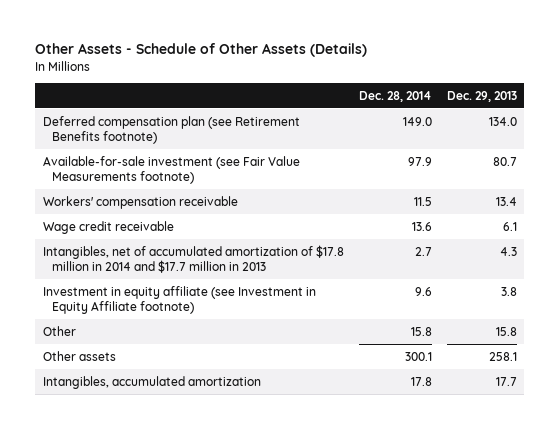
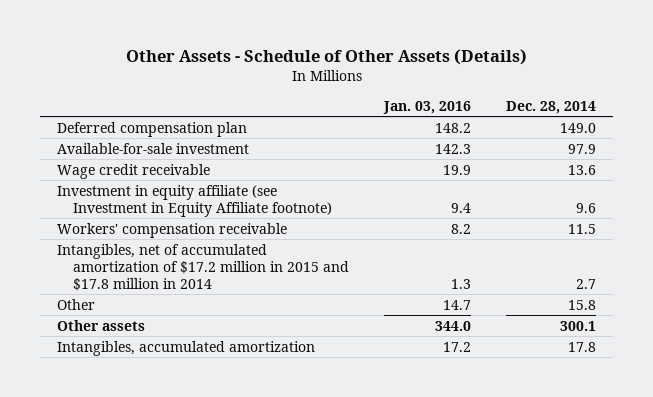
- | Dec. 28, 2014 | Dec. 29, 2013
+ | Jan. 03, 2016 | Dec. 28, 2014
- Deferred compensation plan (see Retirement Benefits footnote) | 149.0 | 134.0
- Available-for-sale investment (see Fair Value Measurements footnote) | 97.9 | 80.7
+ Deferred compensation plan | 148.2 | 149.0
+ Available-for-sale investment | 142.3 | 97.9
- Intangibles, net of accumulated amortization of $17.8 million in 2014 and $17.7 million in 2013 | 2.7 | 4.3
moved down: Workers' compensation receivable | 8.2 | 11.5
+ Intangibles, net of accumulated amortization of $17.2 million in 2015 and $17.8 million in 2014 | 1.3 | 2.7

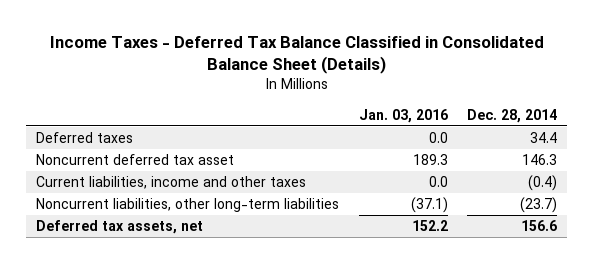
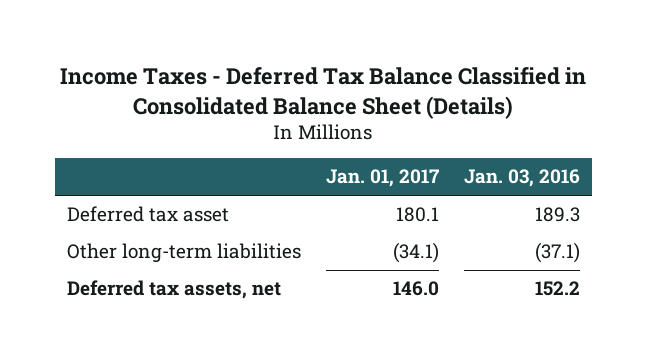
- | Jan. 03, 2016 | Dec. 28, 2014
+ | Jan. 01, 2017 | Jan. 03, 2016
- Deferred taxes | 0.0 | 34.4
- Noncurrent deferred tax asset | 189.3 | 146.3
- Current liabilities, income and other taxes | 0.0 | (0.4)
- Noncurrent liabilities, other long-term liabilities | (37.1) | (23.7)
+ Deferred tax asset | 180.1 | 189.3
+ Other long-term liabilities | (34.1) | (37.1)

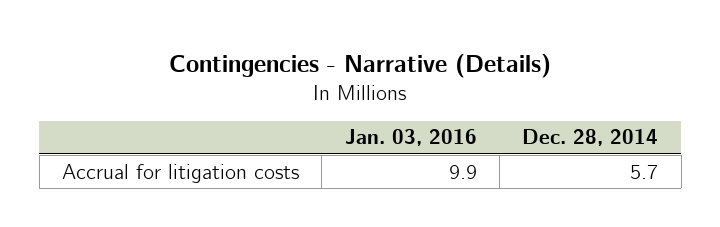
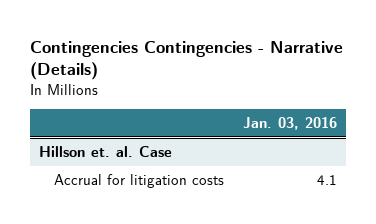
- Contingencies - Narrative (Details)
+ Contingencies Contingencies - Narrative (Details)
- | Jan. 03, 2016 | Dec. 28, 2014
+ | Jan. 03, 2016
- Accrual for litigation costs | 9.9 | 5.7
+ Hillson et. al. Case
+ Accrual for litigation costs | 4.1

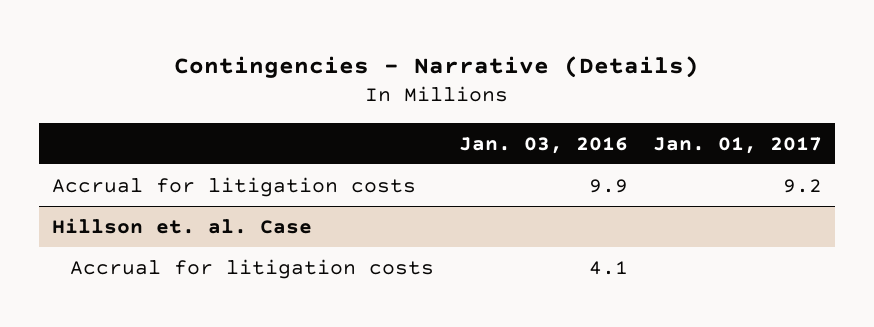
- Contingencies Contingencies - Narrative (Details)
+ Contingencies - Narrative (Details)
- | Jan. 03, 2016
+ | Jan. 03, 2016 | Jan. 01, 2017
+ Accrual for litigation costs | 9.9 | 9.2

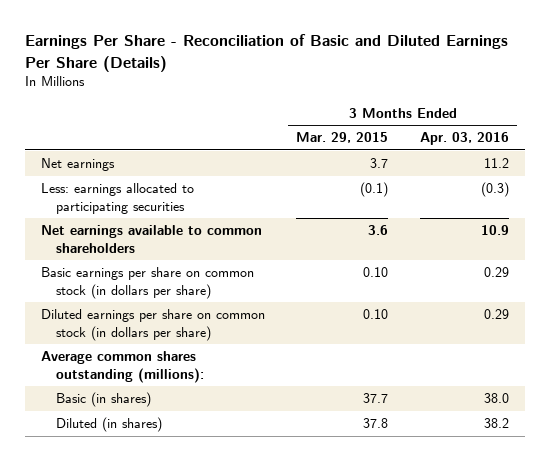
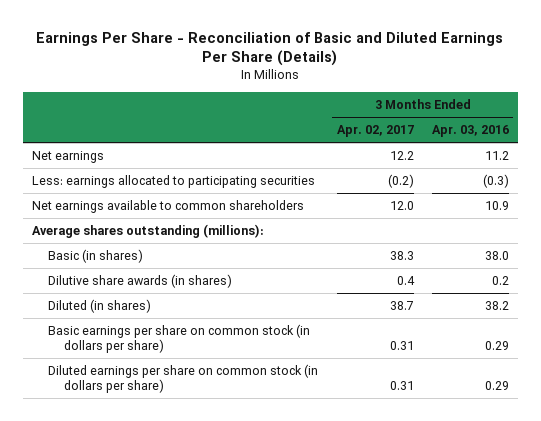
- | 3 Months Ended Mar. 29, 2015 | 3 Months Ended Apr. 03, 2016
+ | 3 Months Ended Apr. 02, 2017 | 3 Months Ended Apr. 03, 2016
- Average common shares outstanding (millions):
+ Average shares outstanding (millions):
+ Dilutive share awards (in shares) | 0.4 | 0.2
moved down: Basic earnings per share on common stock (in dollars per share) | 0.31 | 0.29
moved down: Diluted earnings per share on common stock (in dollars per share) | 0.31 | 0.29

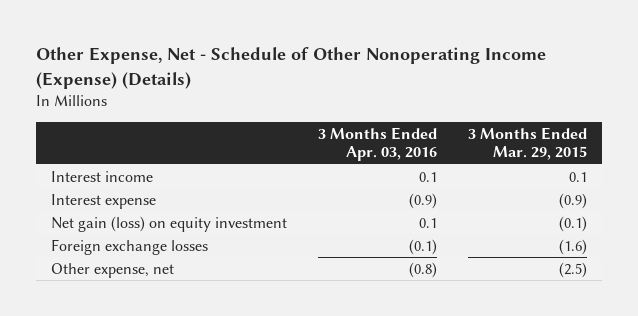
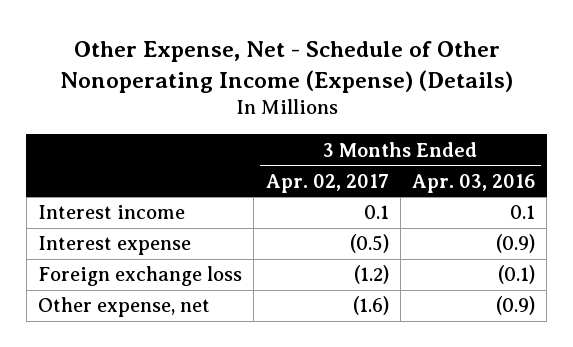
- | 3 Months Ended Apr. 03, 2016 | 3 Months Ended Mar. 29, 2015
+ | 3 Months Ended Apr. 02, 2017 | 3 Months Ended Apr. 03, 2016
- Net gain (loss) on equity investment | 0.1 | (0.1)
- Foreign exchange losses | (0.1) | (1.6)
- Other expense, net | (0.8) | (2.5)
+ Foreign exchange loss | (1.2) | (0.1)
+ Other expense, net | (1.6) | (0.9)

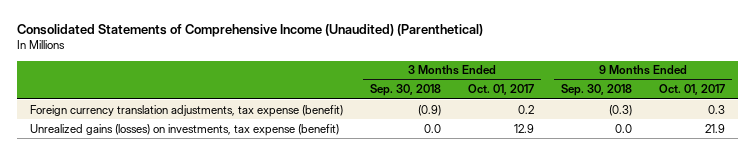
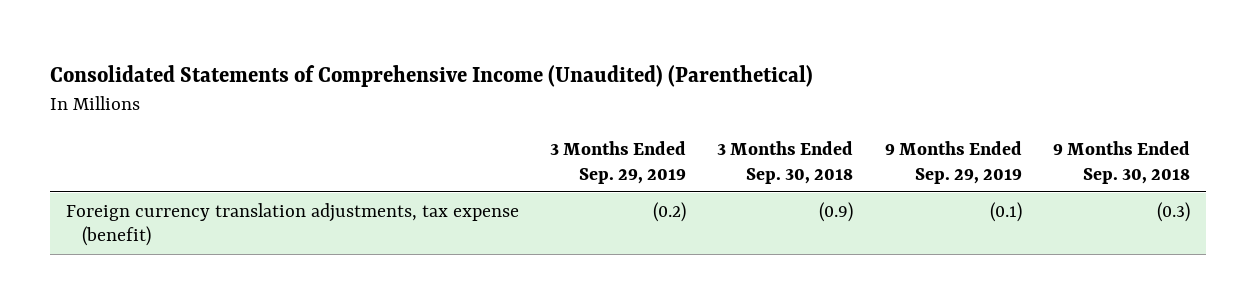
- | 3 Months Ended Sep. 30, 2018 | 3 Months Ended Oct. 01, 2017 | 9 Months Ended Sep. 30, 2018 | 9 Months Ended Oct. 01, 2017
+ | 3 Months Ended Sep. 29, 2019 | 3 Months Ended Sep. 30, 2018 | 9 Months Ended Sep. 29, 2019 | 9 Months Ended Sep. 30, 2018
- Unrealized gains (losses) on investments, tax expense (benefit) | 0.0 | 12.9 | 0.0 | 21.9

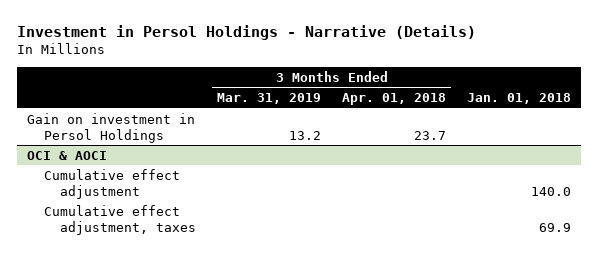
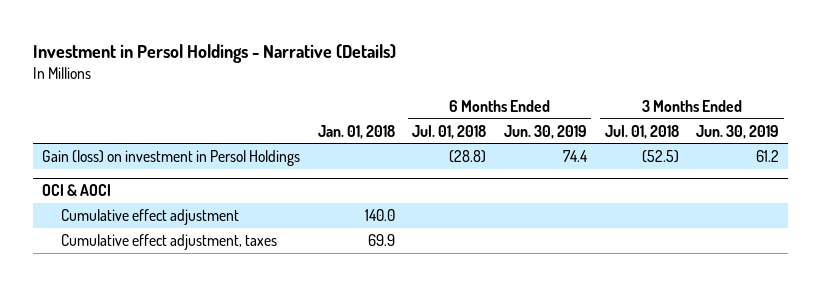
- | 3 Months Ended Mar. 31, 2019 | 3 Months Ended Apr. 01, 2018 | Jan. 01, 2018
+ | Jan. 01, 2018 | 6 Months Ended Jul. 01, 2018 | 6 Months Ended Jun. 30, 2019 | 3 Months Ended Jul. 01, 2018 | 3 Months Ended Jun. 30, 2019
- Gain on investment in Persol Holdings | 13.2 | 23.7 |
+ Gain (loss) on investment in Persol Holdings | | (28.8) | 74.4 | (52.5) | 61.2

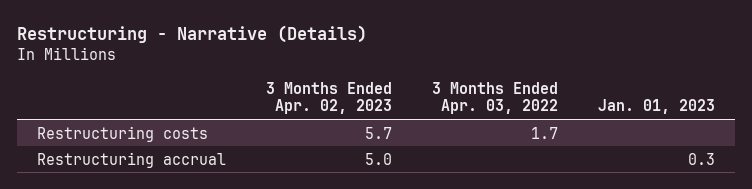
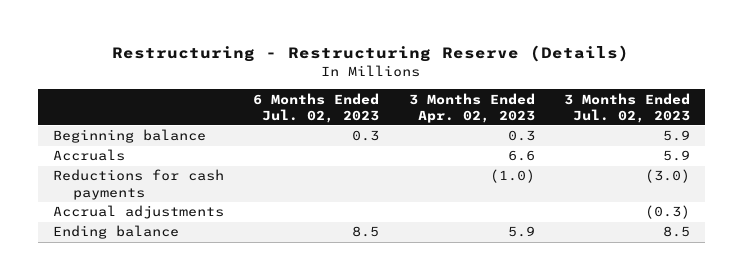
- Restructuring - Narrative (Details)
+ Restructuring - Restructuring Reserve (Details)
- | 3 Months Ended Apr. 02, 2023 | 3 Months Ended Apr. 03, 2022 | Jan. 01, 2023
+ | 6 Months Ended Jul. 02, 2023 | 3 Months Ended Apr. 02, 2023 | 3 Months Ended Jul. 02, 2023
- Restructuring costs | 5.7 | 1.7 |
- Restructuring accrual | 5.0 | | 0.3
+ Beginning balance | 0.3 | 0.3 | 5.9
+ Accruals | | 6.6 | 5.9
+ Reductions for cash payments | | (1.0) | (3.0)
+ Accrual adjustments | | | (0.3)
+ Ending balance | 8.5 | 5.9 | 8.5

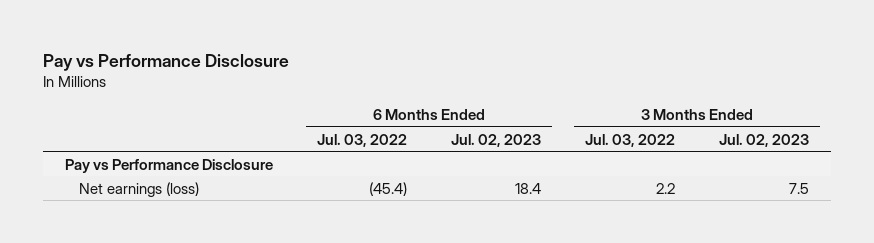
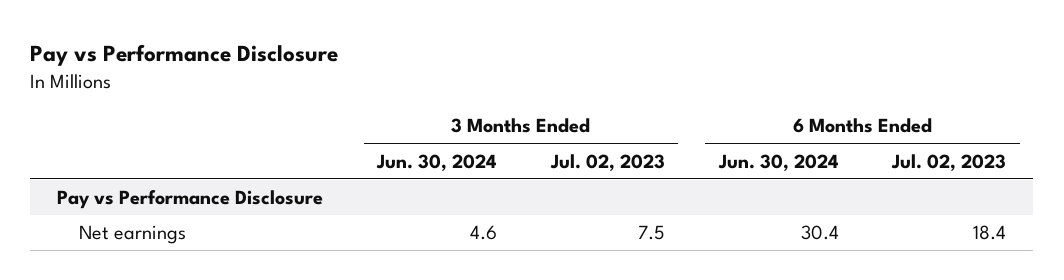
- | 6 Months Ended Jul. 03, 2022 | 6 Months Ended Jul. 02, 2023 | 3 Months Ended Jul. 03, 2022 | 3 Months Ended Jul. 02, 2023
+ | 3 Months Ended Jun. 30, 2024 | 3 Months Ended Jul. 02, 2023 | 6 Months Ended Jun. 30, 2024 | 6 Months Ended Jul. 02, 2023
- Net earnings (loss) | (45.4) | 18.4 | 2.2 | 7.5
+ Net earnings | 4.6 | 7.5 | 30.4 | 18.4

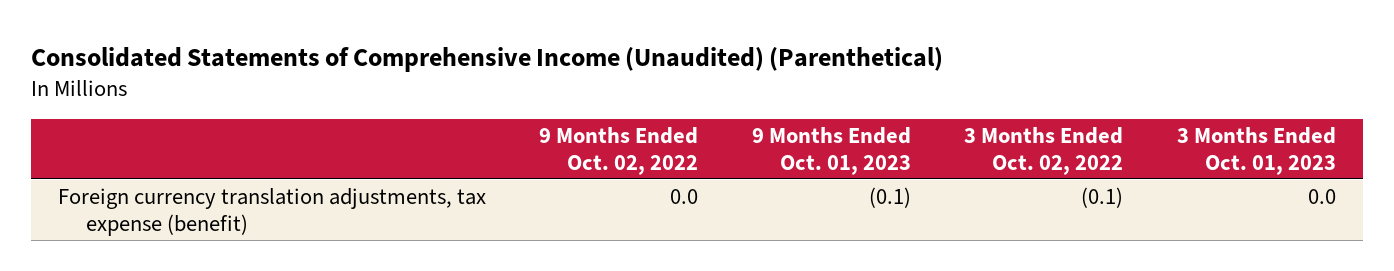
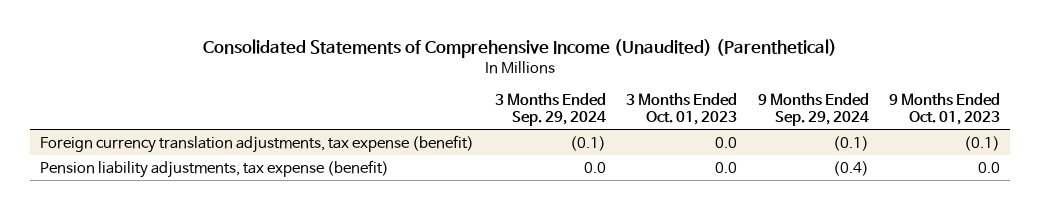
- | 9 Months Ended Oct. 02, 2022 | 9 Months Ended Oct. 01, 2023 | 3 Months Ended Oct. 02, 2022 | 3 Months Ended Oct. 01, 2023
+ | 3 Months Ended Sep. 29, 2024 | 3 Months Ended Oct. 01, 2023 | 9 Months Ended Sep. 29, 2024 | 9 Months Ended Oct. 01, 2023
+ Pension liability adjustments, tax expense (benefit) | 0.0 | 0.0 | (0.4) | 0.0

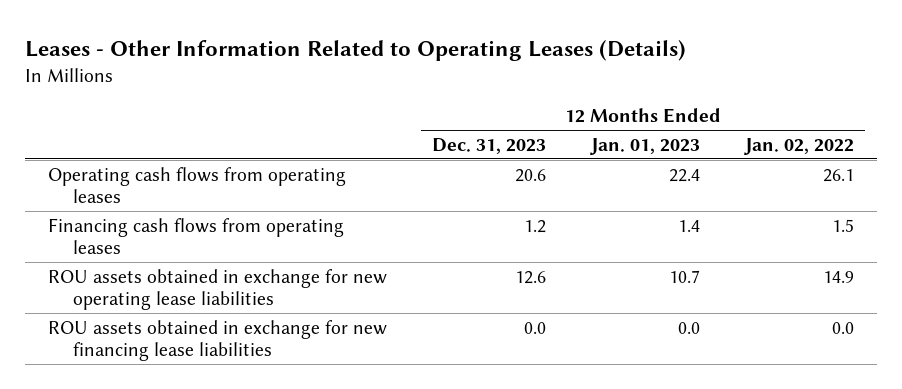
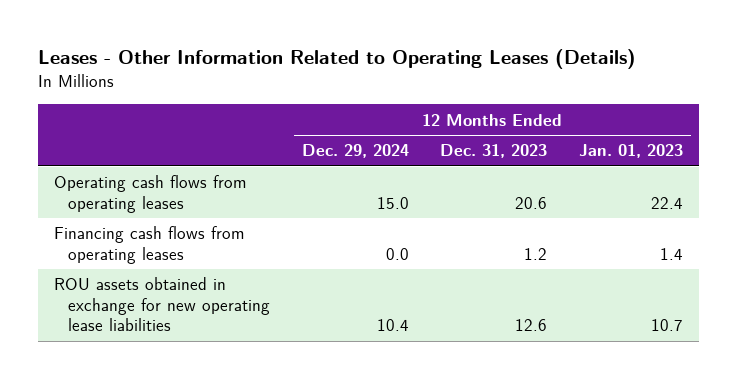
- | 12 Months Ended Dec. 31, 2023 | 12 Months Ended Jan. 01, 2023 | 12 Months Ended Jan. 02, 2022
+ | 12 Months Ended Dec. 29, 2024 | 12 Months Ended Dec. 31, 2023 | 12 Months Ended Jan. 01, 2023
- ROU assets obtained in exchange for new financing lease liabilities | 0.0 | 0.0 | 0.0

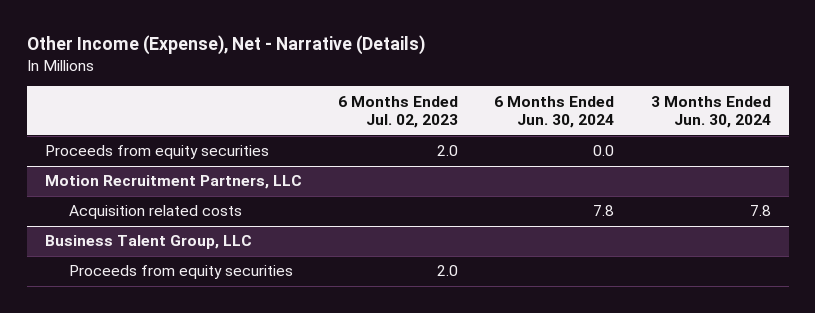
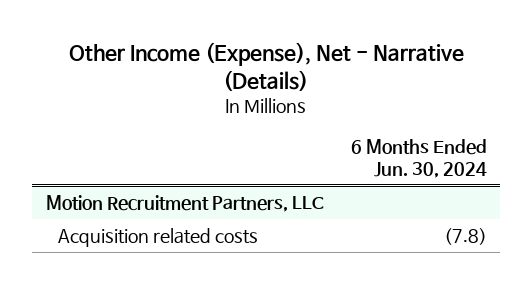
- | 6 Months Ended Jul. 02, 2023 | 6 Months Ended Jun. 30, 2024 | 3 Months Ended Jun. 30, 2024
+ | 6 Months Ended Jun. 30, 2024
- Proceeds from equity securities | 2.0 | 0.0 |
@ Motion Recruitment Partners, LLC
- Acquisition related costs | | 7.8 | 7.8
- Business Talent Group, LLC
- Proceeds from equity securities | 2.0 | |
@ Motion Recruitment Partners, LLC
+ Acquisition related costs | (7.8)

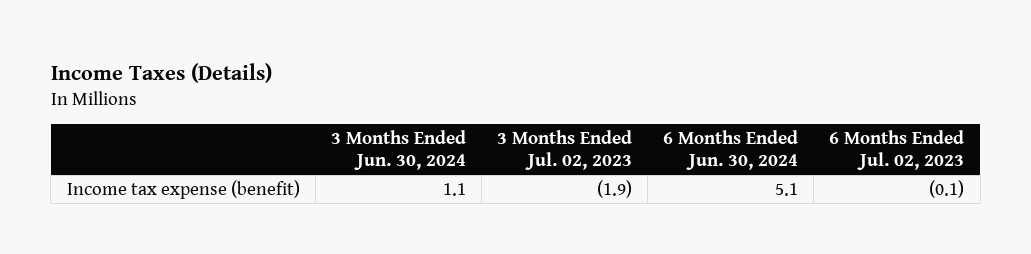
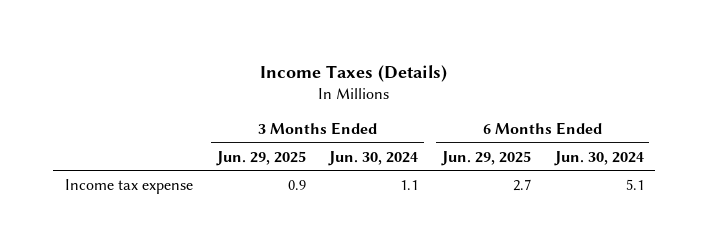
- | 3 Months Ended Jun. 30, 2024 | 3 Months Ended Jul. 02, 2023 | 6 Months Ended Jun. 30, 2024 | 6 Months Ended Jul. 02, 2023
+ | 3 Months Ended Jun. 29, 2025 | 3 Months Ended Jun. 30, 2024 | 6 Months Ended Jun. 29, 2025 | 6 Months Ended Jun. 30, 2024
- Income tax expense (benefit) | 1.1 | (1.9) | 5.1 | (0.1)
+ Income tax expense | 0.9 | 1.1 | 2.7 | 5.1

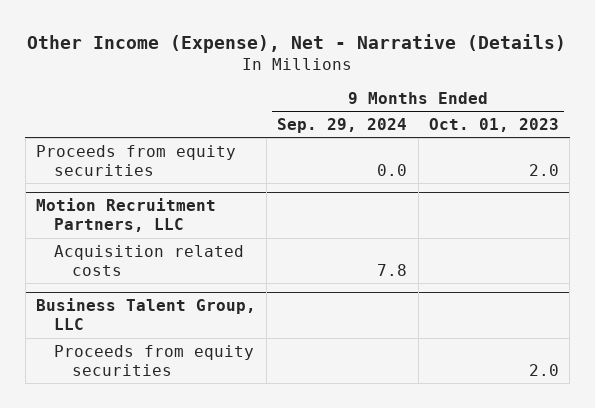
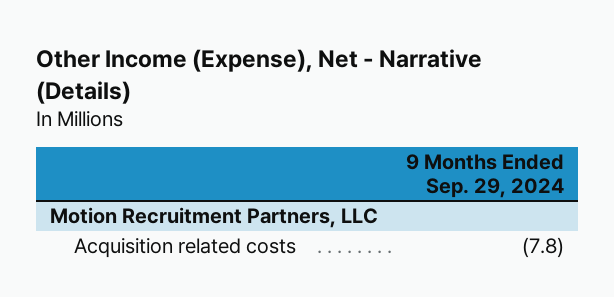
- | 9 Months Ended Sep. 29, 2024 | 9 Months Ended Oct. 01, 2023
+ | 9 Months Ended Sep. 29, 2024
- Proceeds from equity securities | 0.0 | 2.0
@ Motion Recruitment Partners, LLC
- Acquisition related costs | 7.8 |
- Business Talent Group, LLC
- Proceeds from equity securities | | 2.0
@ Motion Recruitment Partners, LLC
+ Acquisition related costs | (7.8)

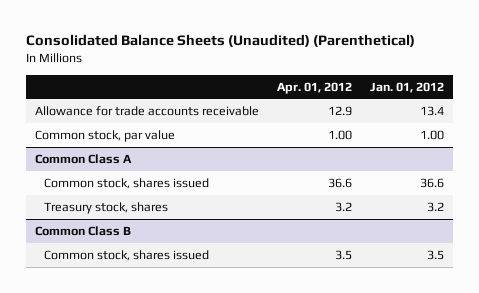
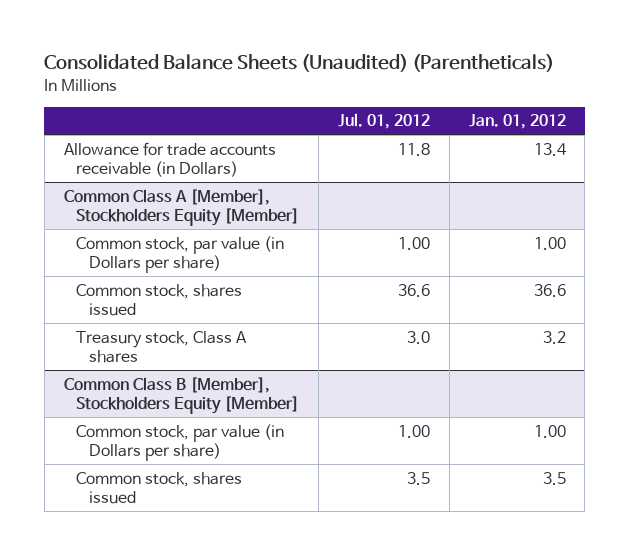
- Consolidated Balance Sheets (Unaudited) (Parenthetical)
+ Consolidated Balance Sheets (Unaudited) (Parentheticals)
- | Apr. 01, 2012 | Jan. 01, 2012
+ | Jul. 01, 2012 | Jan. 01, 2012
- Allowance for trade accounts receivable | 12.9 | 13.4
- Common stock, par value | 1.00 | 1.00
- Common Class A
+ Allowance for trade accounts receivable (in Dollars) | 11.8 | 13.4
+ Common Class A [Member], Stockholders Equity [Member]
+ Common stock, par value (in Dollars per share) | 1.00 | 1.00
- Treasury stock, shares | 3.2 | 3.2
- Common Class B
+ Treasury stock, Class A shares | 3.0 | 3.2
+ Common Class B [Member], Stockholders Equity [Member]
+ Common stock, par value (in Dollars per share) | 1.00 | 1.00

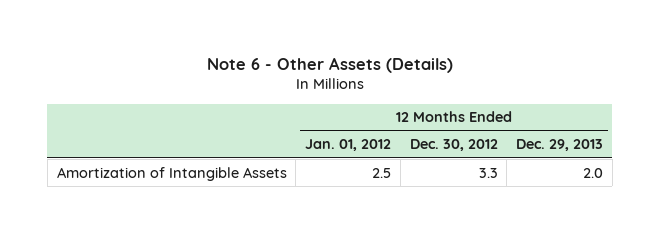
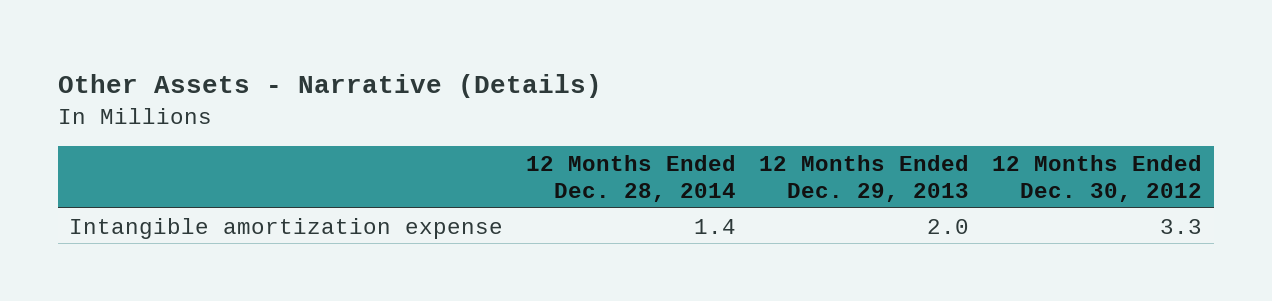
- Note 6 - Other Assets (Details)
+ Other Assets - Narrative (Details)
- | 12 Months Ended Jan. 01, 2012 | 12 Months Ended Dec. 30, 2012 | 12 Months Ended Dec. 29, 2013
+ | 12 Months Ended Dec. 28, 2014 | 12 Months Ended Dec. 29, 2013 | 12 Months Ended Dec. 30, 2012
- Amortization of Intangible Assets | 2.5 | 3.3 | 2.0
+ Intangible amortization expense | 1.4 | 2.0 | 3.3

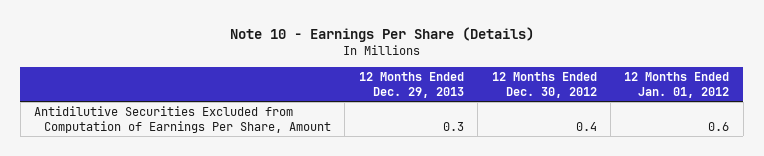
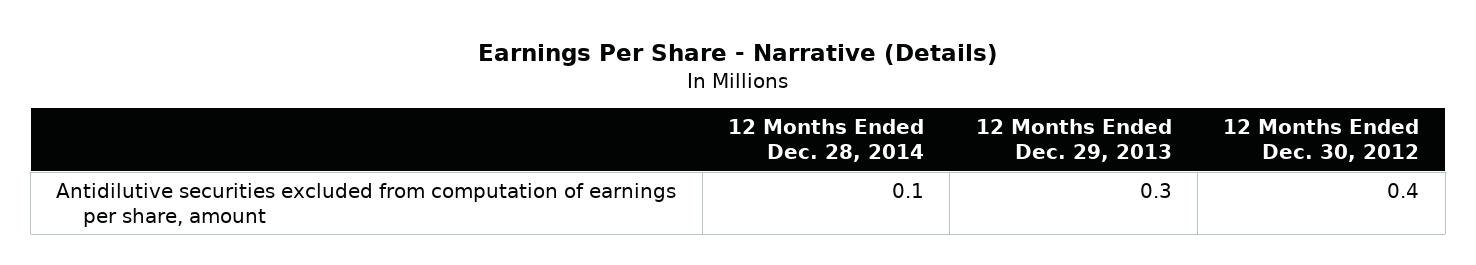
- Note 10 - Earnings Per Share (Details)
+ Earnings Per Share - Narrative (Details)
- | 12 Months Ended Dec. 29, 2013 | 12 Months Ended Dec. 30, 2012 | 12 Months Ended Jan. 01, 2012
+ | 12 Months Ended Dec. 28, 2014 | 12 Months Ended Dec. 29, 2013 | 12 Months Ended Dec. 30, 2012
- Antidilutive Securities Excluded from Computation of Earnings Per Share, Amount | 0.3 | 0.4 | 0.6
+ Antidilutive securities excluded from computation of earnings per share, amount | 0.1 | 0.3 | 0.4

